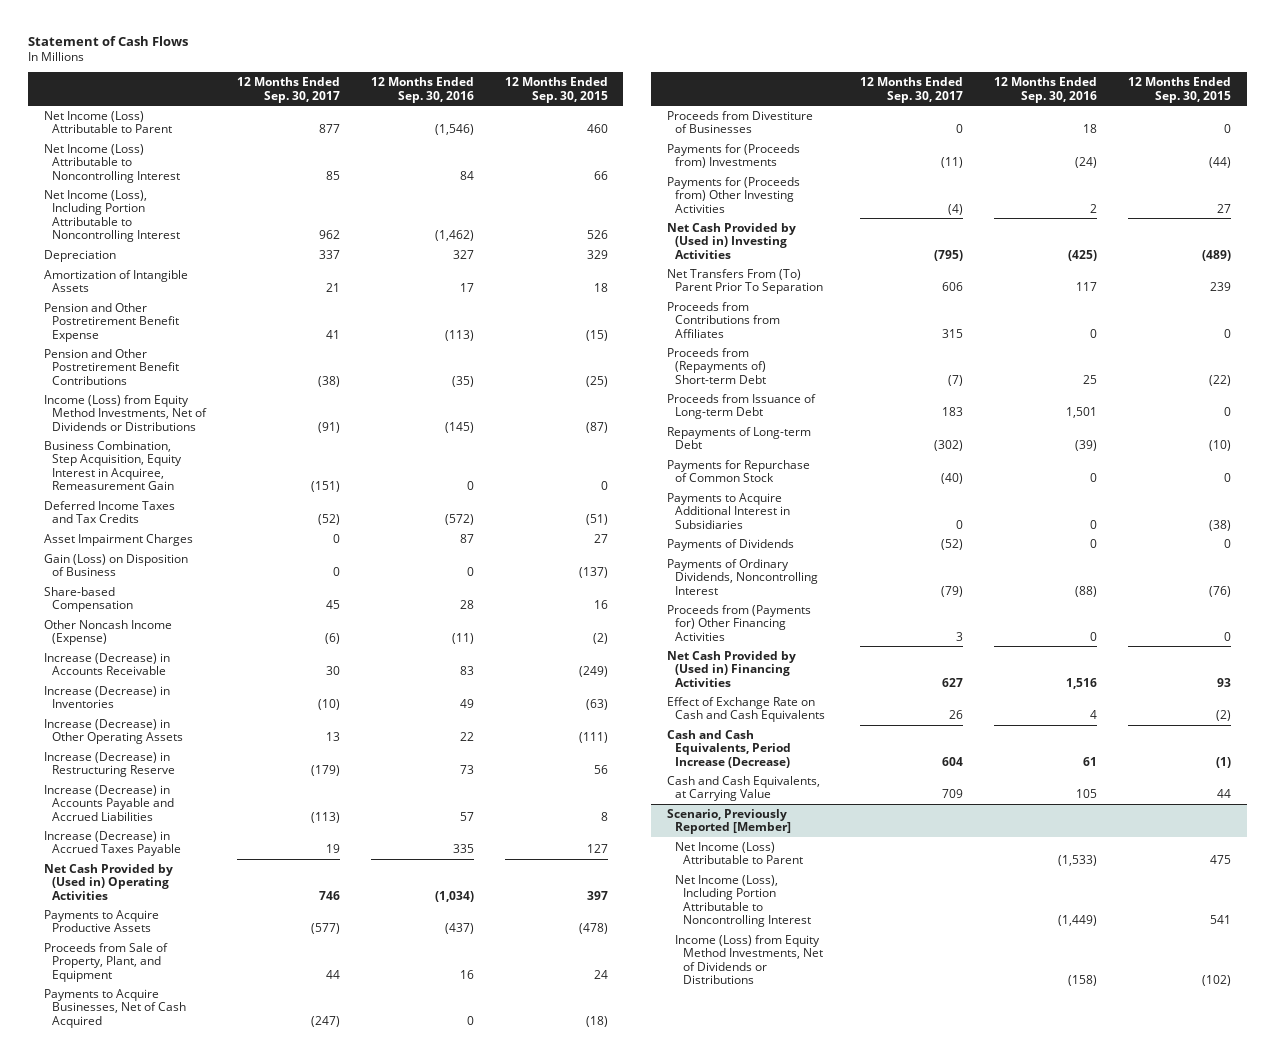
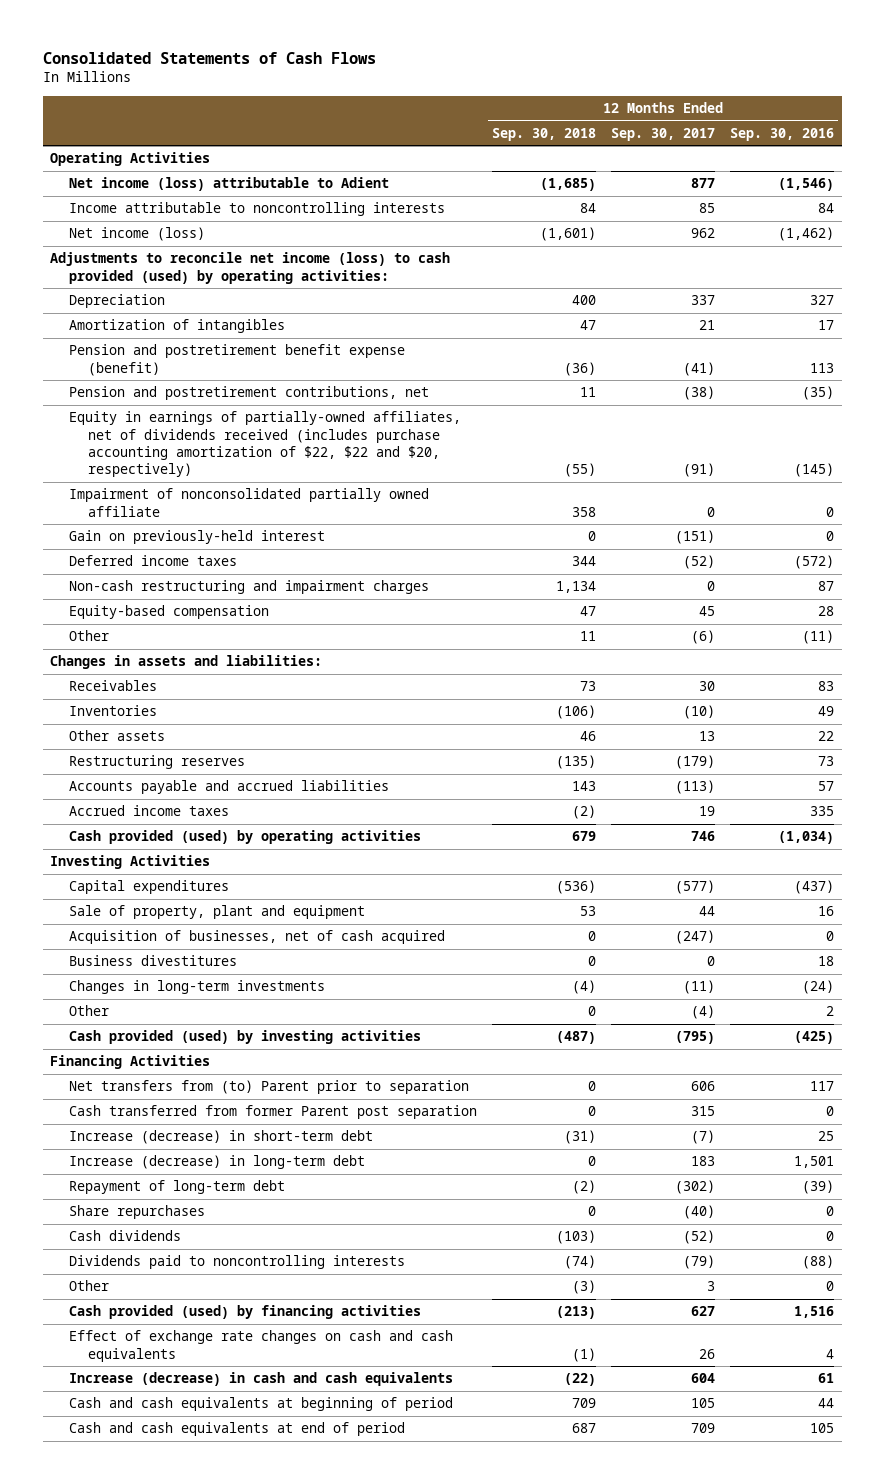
- Statement of Cash Flows
+ Consolidated Statements of Cash Flows
- | 12 Months Ended Sep. 30, 2017 | 12 Months Ended Sep. 30, 2016 | 12 Months Ended Sep. 30, 2015
+ | 12 Months Ended Sep. 30, 2018 | 12 Months Ended Sep. 30, 2017 | 12 Months Ended Sep. 30, 2016
- Net Income (Loss) Attributable to Parent | 877 | (1,546) | 460
- Net Income (Loss) Attributable to Noncontrolling Interest | 85 | 84 | 66
- Net Income (Loss), Including Portion Attributable to Noncontrolling Interest | 962 | (1,462) | 526
+ Operating Activities
+ Net income (loss) attributable to Adient | (1,685) | 877 | (1,546)
+ Income attributable to noncontrolling interests | 84 | 85 | 84
+ Net income (loss) | (1,601) | 962 | (1,462)
+ Adjustments to reconcile net income (loss) to cash provided (used) by operating activities:
- Amortization of Intangible Assets | 21 | 17 | 18
- Pension and Other Postretirement Benefit Expense | 41 | (113) | (15)
- Pension and Other Postretirement Benefit Contributions | (38) | (35) | (25)
- Income (Loss) from Equity Method Investments, Net of Dividends or Distributions | (91) | (145) | (87)
- Business Combination, Step Acquisition, Equity Interest in Acquiree, Remeasurement Gain | (151) | 0 | 0
- Deferred Income Taxes and Tax Credits | (52) | (572) | (51)
- Asset Impairment Charges | 0 | 87 | 27
- Gain (Loss) on Disposition of Business | 0 | 0 | (137)
- Share-based Compensation | 45 | 28 | 16
- Other Noncash Income (Expense) | (6) | (11) | (2)
- Increase (Decrease) in Accounts Receivable | 30 | 83 | (249)
- Increase (Decrease) in Inventories | (10) | 49 | (63)
- Increase (Decrease) in Other Operating Assets | 13 | 22 | (111)
- Increase (Decrease) in Restructuring Reserve | (179) | 73 | 56
- Increase (Decrease) in Accounts Payable and Accrued Liabilities | (113) | 57 | 8
- Increase (Decrease) in Accrued Taxes Payable | 19 | 335 | 127
- Net Cash Provided by (Used in) Operating Activities | 746 | (1,034) | 397
- Payments to Acquire Productive Assets | (577) | (437) | (478)
- Proceeds from Sale of Property, Plant, and Equipment | 44 | 16 | 24
- Payments to Acquire Businesses, Net of Cash Acquired | (247) | 0 | (18)
- Proceeds from Divestiture of Businesses | 0 | 18 | 0
- Payments for (Proceeds from) Investments | (11) | (24) | (44)
- Payments for (Proceeds from) Other Investing Activities | (4) | 2 | 27
- Net Cash Provided by (Used in) Investing Activities | (795) | (425) | (489)
- Net Transfers From (To) Parent Prior To Separation | 606 | 117 | 239
- Proceeds from Contributions from Affiliates | 315 | 0 | 0
- Proceeds from (Repayments of) Short-term Debt | (7) | 25 | (22)
- Proceeds from Issuance of Long-term Debt | 183 | 1,501 | 0
- Repayments of Long-term Debt | (302) | (39) | (10)
- Payments for Repurchase of Common Stock | (40) | 0 | 0
- Payments to Acquire Additional Interest in Subsidiaries | 0 | 0 | (38)
- Payments of Dividends | (52) | 0 | 0
- Payments of Ordinary Dividends, Noncontrolling Interest | (79) | (88) | (76)
- Proceeds from (Payments for) Other Financing Activities | 3 | 0 | 0
- Net Cash Provided by (Used in) Financing Activities | 627 | 1,516 | 93
- Effect of Exchange Rate on Cash and Cash Equivalents | 26 | 4 | (2)
- Cash and Cash Equivalents, Period Increase (Decrease) | 604 | 61 | (1)
- Cash and Cash Equivalents, at Carrying Value | 709 | 105 | 44
- Scenario, Previously Reported [Member]
- Net Income (Loss) Attributable to Parent | | (1,533) | 475
- Net Income (Loss), Including Portion Attributable to Noncontrolling Interest | | (1,449) | 541
- Income (Loss) from Equity Method Investments, Net of Dividends or Distributions | | (158) | (102)
+ Amortization of intangibles | 47 | 21 | 17
+ Pension and postretirement benefit expense (benefit) | (36) | (41) | 113
+ Pension and postretirement contributions, net | 11 | (38) | (35)
+ Equity in earnings of partially-owned affiliates, net of dividends received (includes purchase accounting amortization of $22, $22 and $20, respectively) | (55) | (91) | (145)
+ Impairment of nonconsolidated partially owned affiliate | 358 | 0 | 0
+ Gain on previously-held interest | 0 | (151) | 0
+ Deferred income taxes | 344 | (52) | (572)
+ Non-cash restructuring and impairment charges | 1,134 | 0 | 87
+ Equity-based compensation | 47 | 45 | 28
+ Other | 11 | (6) | (11)
+ Changes in assets and liabilities:
+ Receivables | 73 | 30 | 83
+ Inventories | (106) | (10) | 49
+ Other assets | 46 | 13 | 22
+ Restructuring reserves | (135) | (179) | 73
+ Accounts payable and accrued liabilities | 143 | (113) | 57
+ Accrued income taxes | (2) | 19 | 335
+ Cash provided (used) by operating activities | 679 | 746 | (1,034)
+ Investing Activities
+ Capital expenditures | (536) | (577) | (437)
+ Sale of property, plant and equipment | 53 | 44 | 16
+ Acquisition of businesses, net of cash acquired | 0 | (247) | 0
+ Business divestitures | 0 | 0 | 18
+ Changes in long-term investments | (4) | (11) | (24)
+ Other | 0 | (4) | 2
+ Cash provided (used) by investing activities | (487) | (795) | (425)
+ Financing Activities
+ Net transfers from (to) Parent prior to separation | 0 | 606 | 117
+ Cash transferred from former Parent post separation | 0 | 315 | 0
+ Increase (decrease) in short-term debt | (31) | (7) | 25
+ Increase (decrease) in long-term debt | 0 | 183 | 1,501
+ Repayment of long-term debt | (2) | (302) | (39)
+ Share repurchases | 0 | (40) | 0
+ Cash dividends | (103) | (52) | 0
+ Dividends paid to noncontrolling interests | (74) | (79) | (88)
+ Other | (3) | 3 | 0
+ Cash provided (used) by financing activities | (213) | 627 | 1,516
+ Effect of exchange rate changes on cash and cash equivalents | (1) | 26 | 4
+ Increase (decrease) in cash and cash equivalents | (22) | 604 | 61
+ Cash and cash equivalents at beginning of period | 709 | 105 | 44
+ Cash and cash equivalents at end of period | 687 | 709 | 105

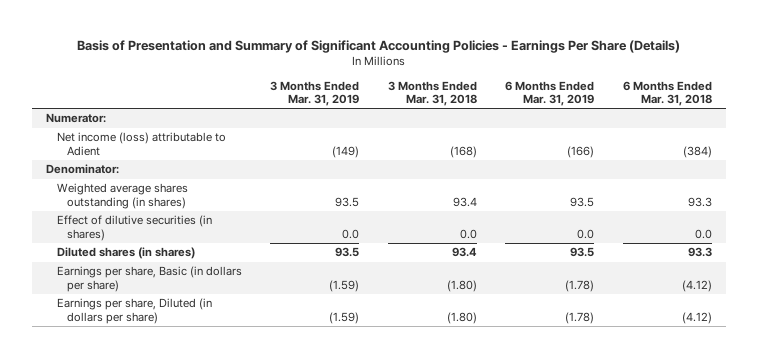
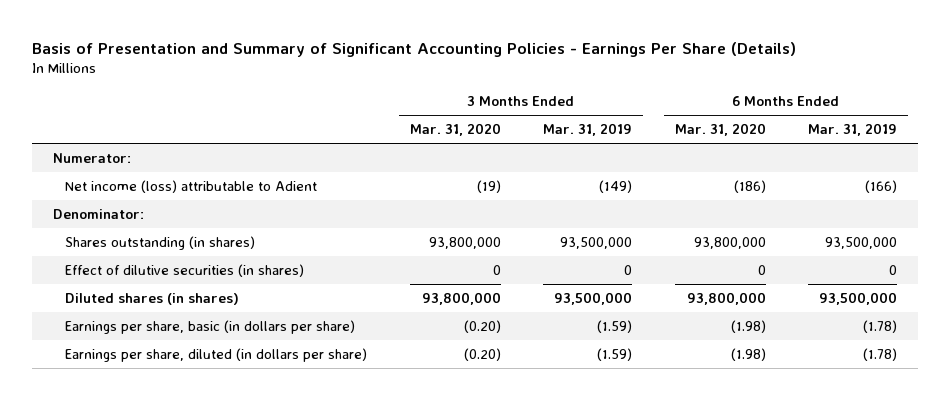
- | 3 Months Ended Mar. 31, 2019 | 3 Months Ended Mar. 31, 2018 | 6 Months Ended Mar. 31, 2019 | 6 Months Ended Mar. 31, 2018
+ | 3 Months Ended Mar. 31, 2020 | 3 Months Ended Mar. 31, 2019 | 6 Months Ended Mar. 31, 2020 | 6 Months Ended Mar. 31, 2019
- Weighted average shares outstanding (in shares) | 93.5 | 93.4 | 93.5 | 93.3
- Effect of dilutive securities (in shares) | 0.0 | 0.0 | 0.0 | 0.0
- Diluted shares (in shares) | 93.5 | 93.4 | 93.5 | 93.3
- Earnings per share, Basic (in dollars per share) | (1.59) | (1.80) | (1.78) | (4.12)
- Earnings per share, Diluted (in dollars per share) | (1.59) | (1.80) | (1.78) | (4.12)
+ Shares outstanding (in shares) | 93,800,000 | 93,500,000 | 93,800,000 | 93,500,000
+ Effect of dilutive securities (in shares) | 0 | 0 | 0 | 0
+ Diluted shares (in shares) | 93,800,000 | 93,500,000 | 93,800,000 | 93,500,000
+ Earnings per share, basic (in dollars per share) | (0.20) | (1.59) | (1.98) | (1.78)
+ Earnings per share, diluted (in dollars per share) | (0.20) | (1.59) | (1.98) | (1.78)

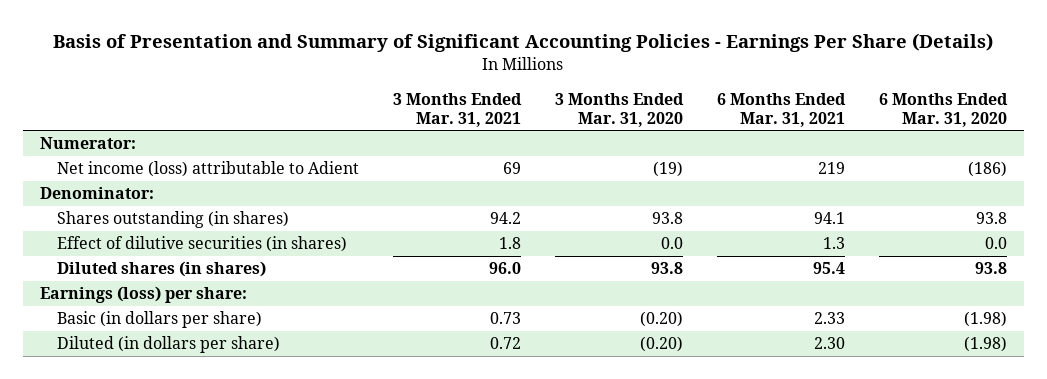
- | 3 Months Ended Mar. 31, 2020 | 3 Months Ended Mar. 31, 2019 | 6 Months Ended Mar. 31, 2020 | 6 Months Ended Mar. 31, 2019
+ | 3 Months Ended Mar. 31, 2021 | 3 Months Ended Mar. 31, 2020 | 6 Months Ended Mar. 31, 2021 | 6 Months Ended Mar. 31, 2020
- Shares outstanding (in shares) | 93,800,000 | 93,500,000 | 93,800,000 | 93,500,000
- Effect of dilutive securities (in shares) | 0 | 0 | 0 | 0
- Diluted shares (in shares) | 93,800,000 | 93,500,000 | 93,800,000 | 93,500,000
- Earnings per share, basic (in dollars per share) | (0.20) | (1.59) | (1.98) | (1.78)
- Earnings per share, diluted (in dollars per share) | (0.20) | (1.59) | (1.98) | (1.78)
+ Shares outstanding (in shares) | 94.2 | 93.8 | 94.1 | 93.8
+ Effect of dilutive securities (in shares) | 1.8 | 0.0 | 1.3 | 0.0
+ Diluted shares (in shares) | 96.0 | 93.8 | 95.4 | 93.8
+ Earnings (loss) per share:
+ Basic (in dollars per share) | 0.73 | (0.20) | 2.33 | (1.98)
+ Diluted (in dollars per share) | 0.72 | (0.20) | 2.30 | (1.98)

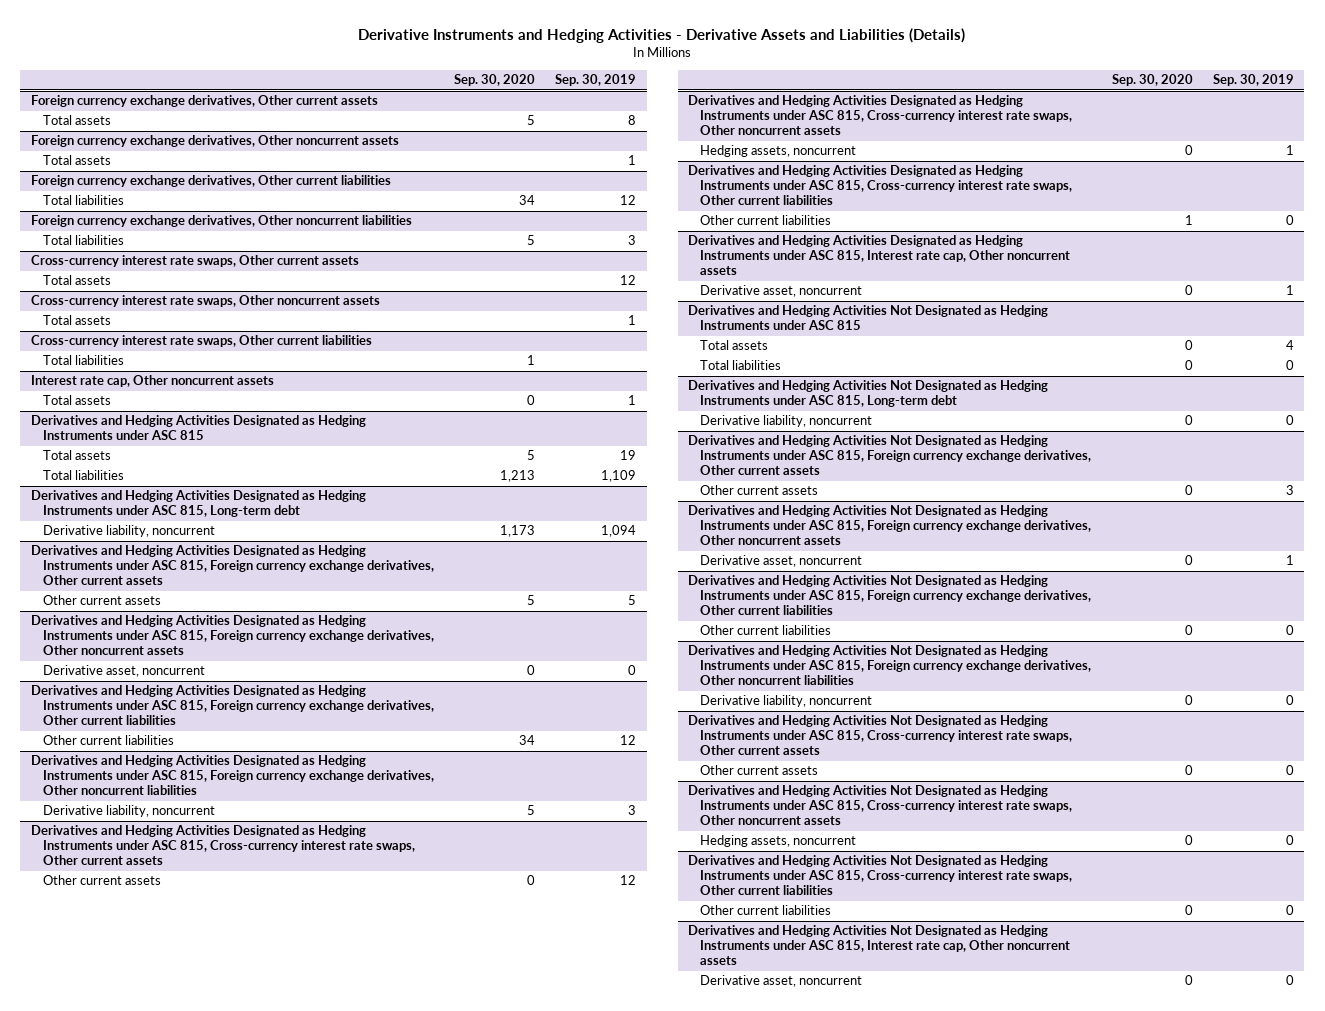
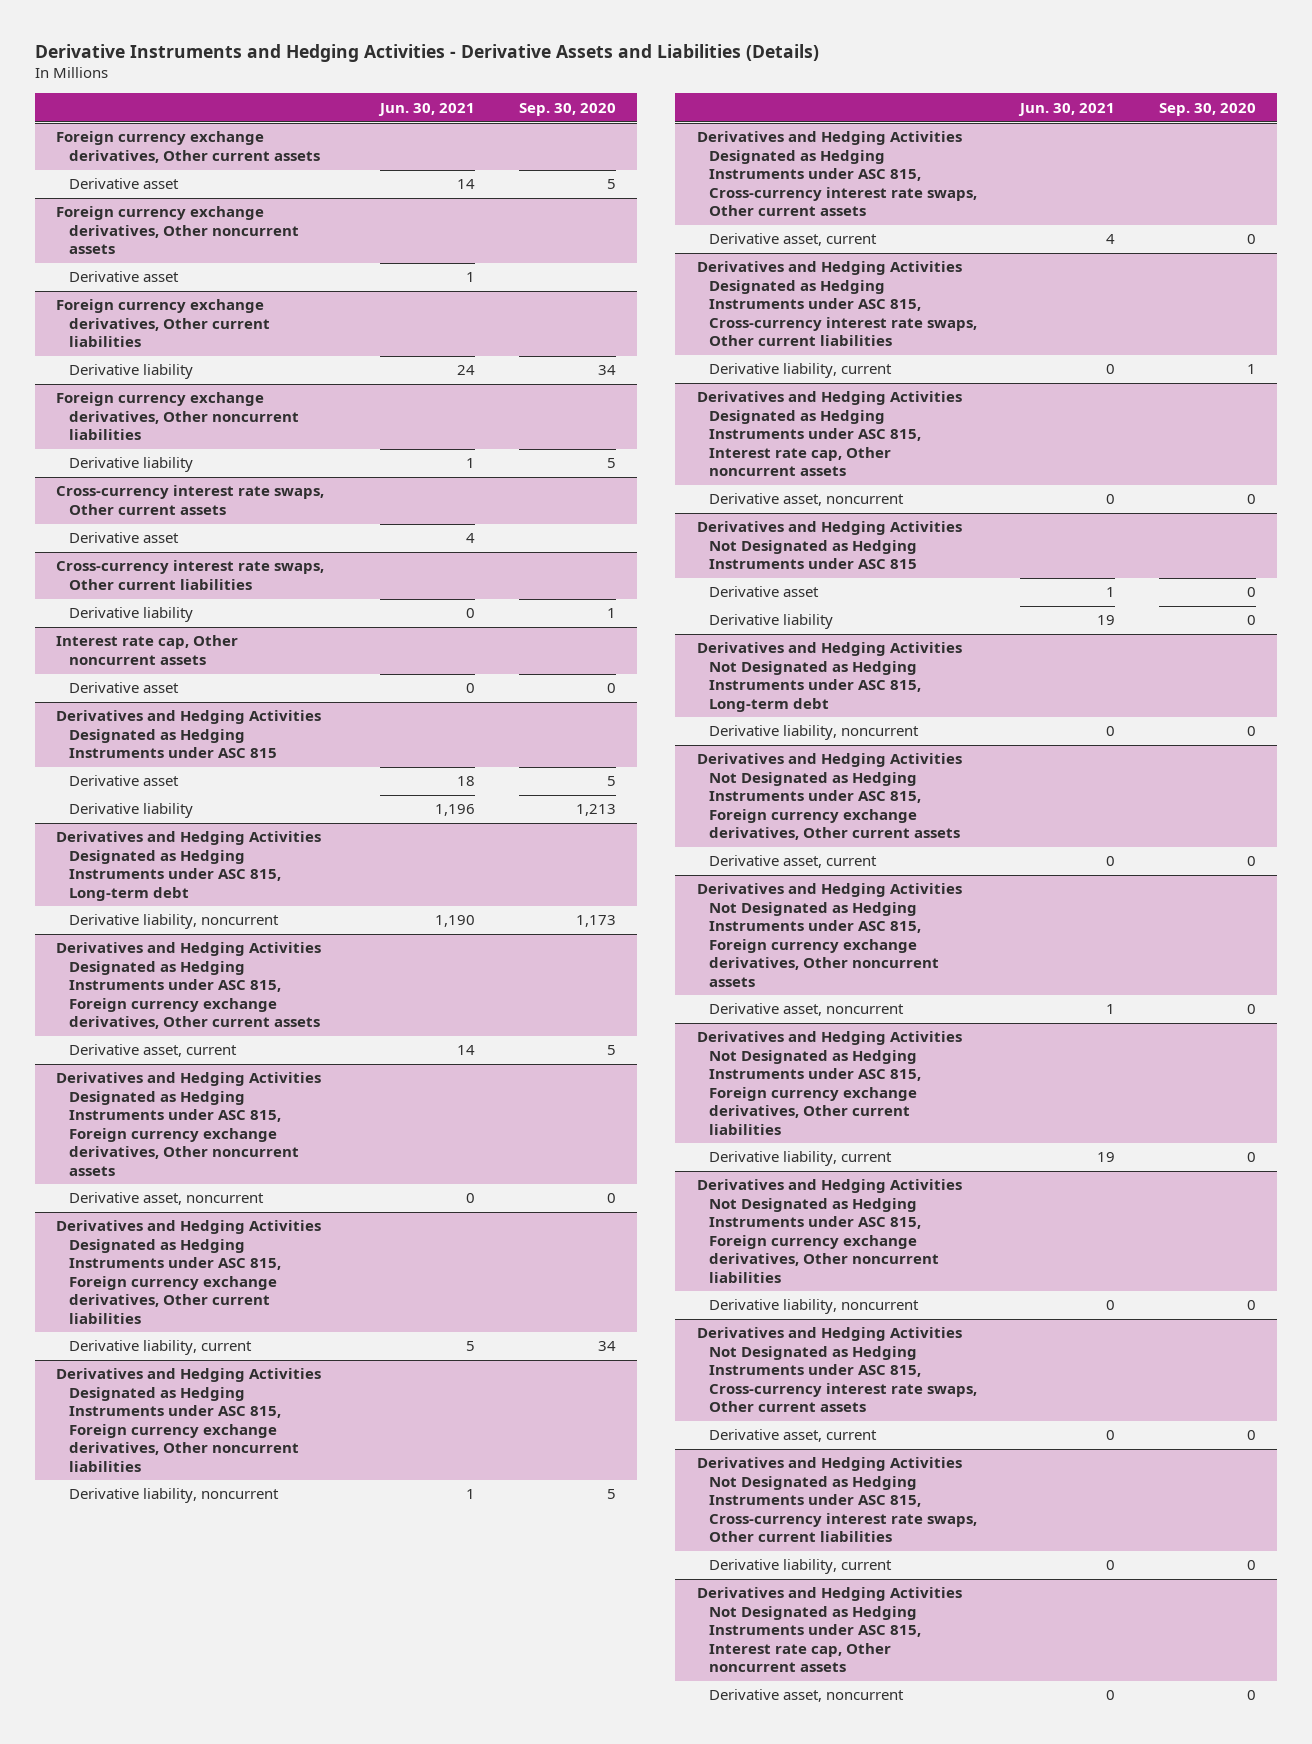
- | Sep. 30, 2020 | Sep. 30, 2019
+ | Jun. 30, 2021 | Sep. 30, 2020
@ Foreign currency exchange derivatives, Other current assets
- Total assets | 5 | 8
+ Derivative asset | 14 | 5
@ Foreign currency exchange derivatives, Other noncurrent assets
- Total assets | | 1
+ Derivative asset | 1 |
@ Foreign currency exchange derivatives, Other current liabilities
- Total liabilities | 34 | 12
+ Derivative liability | 24 | 34
@ Foreign currency exchange derivatives, Other noncurrent liabilities
- Total liabilities | 5 | 3
+ Derivative liability | 1 | 5
@ Cross-currency interest rate swaps, Other current assets
- Total assets | | 12
- Cross-currency interest rate swaps, Other noncurrent assets
- Total assets | | 1
@ Cross-currency interest rate swaps, Other current assets
+ Derivative asset | 4 |
@ Cross-currency interest rate swaps, Other current liabilities
- Total liabilities | 1 |
+ Derivative liability | 0 | 1
@ Interest rate cap, Other noncurrent assets
- Total assets | 0 | 1
+ Derivative asset | 0 | 0
@ Derivatives and Hedging Activities Designated as Hedging Instruments under ASC 815
- Total assets | 5 | 19
- Total liabilities | 1,213 | 1,109
+ Derivative asset | 18 | 5
+ Derivative liability | 1,196 | 1,213
@ Derivatives and Hedging Activities Designated as Hedging Instruments under ASC 815, Foreign currency exchange derivatives, Other current assets
- Other current assets | 5 | 5
+ Derivative asset, current | 14 | 5
@ Derivatives and Hedging Activities Designated as Hedging Instruments under ASC 815, Foreign currency exchange derivatives, Other current liabilities
- Other current liabilities | 34 | 12
+ Derivative liability, current | 5 | 34
@ Derivatives and Hedging Activities Designated as Hedging Instruments under ASC 815, Cross-currency interest rate swaps, Other current assets
- Other current assets | 0 | 12
- Derivatives and Hedging Activities Designated as Hedging Instruments under ASC 815, Cross-currency interest rate swaps, Other noncurrent assets
- Hedging assets, noncurrent | 0 | 1
@ Derivatives and Hedging Activities Designated as Hedging Instruments under ASC 815, Cross-currency interest rate swaps, Other current assets
+ Derivative asset, current | 4 | 0
@ Derivatives and Hedging Activities Designated as Hedging Instruments under ASC 815, Cross-currency interest rate swaps, Other current liabilities
- Other current liabilities | 1 | 0
+ Derivative liability, current | 0 | 1
@ Derivatives and Hedging Activities Not Designated as Hedging Instruments under ASC 815
- Total assets | 0 | 4
- Total liabilities | 0 | 0
+ Derivative asset | 1 | 0
+ Derivative liability | 19 | 0
@ Derivatives and Hedging Activities Not Designated as Hedging Instruments under ASC 815, Foreign currency exchange derivatives, Other current assets
- Other current assets | 0 | 3
+ Derivative asset, current | 0 | 0
@ Derivatives and Hedging Activities Not Designated as Hedging Instruments under ASC 815, Foreign currency exchange derivatives, Other current liabilities
- Other current liabilities | 0 | 0
+ Derivative liability, current | 19 | 0
@ Derivatives and Hedging Activities Not Designated as Hedging Instruments under ASC 815, Cross-currency interest rate swaps, Other current assets
- Other current assets | 0 | 0
- Derivatives and Hedging Activities Not Designated as Hedging Instruments under ASC 815, Cross-currency interest rate swaps, Other noncurrent assets
- Hedging assets, noncurrent | 0 | 0
@ Derivatives and Hedging Activities Not Designated as Hedging Instruments under ASC 815, Cross-currency interest rate swaps, Other current assets
+ Derivative asset, current | 0 | 0
@ Derivatives and Hedging Activities Not Designated as Hedging Instruments under ASC 815, Cross-currency interest rate swaps, Other current liabilities
- Other current liabilities | 0 | 0
+ Derivative liability, current | 0 | 0

